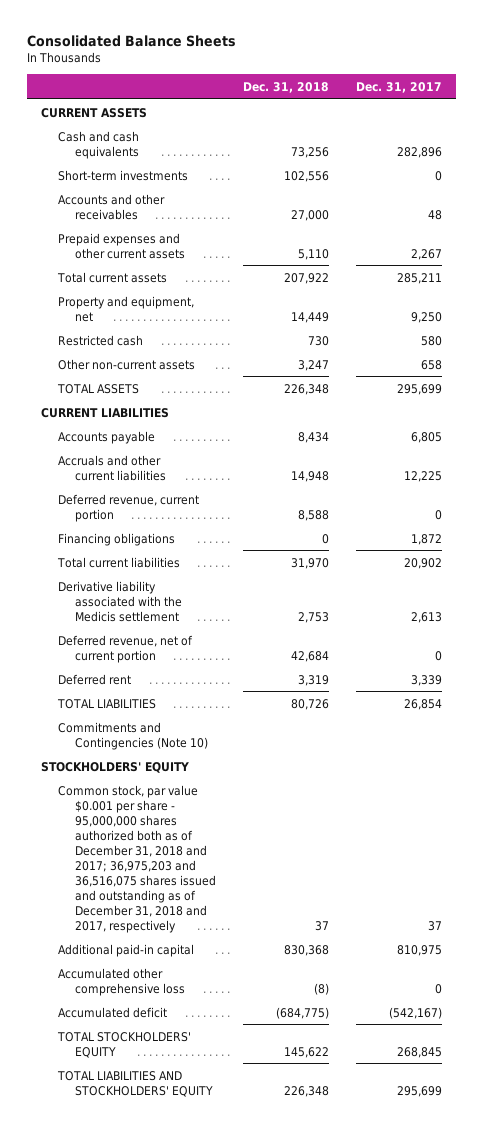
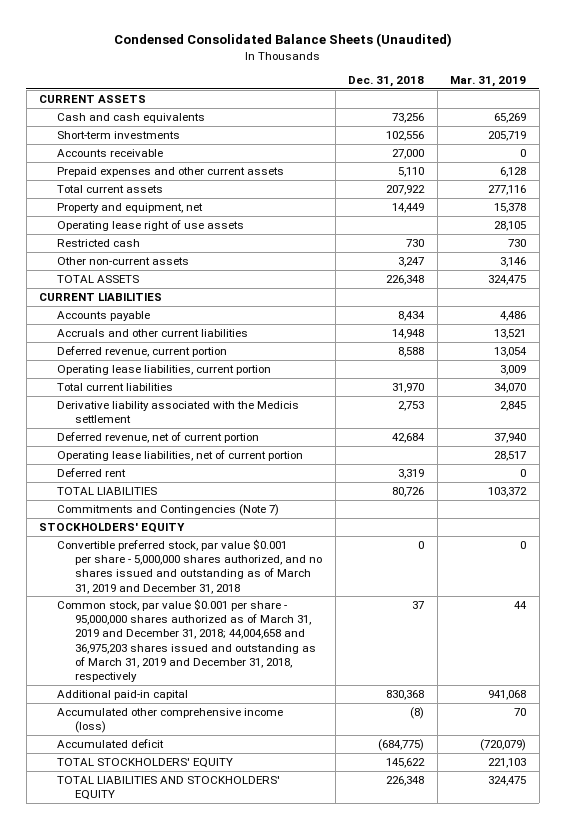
- Consolidated Balance Sheets
+ Condensed Consolidated Balance Sheets (Unaudited)
- | Dec. 31, 2018 | Dec. 31, 2017
+ | Dec. 31, 2018 | Mar. 31, 2019
- Accounts and other receivables | 27,000 | 48
+ Accounts receivable | 27,000 | 0
+ Operating lease right of use assets | | 28,105
- Financing obligations | 0 | 1,872
+ Operating lease liabilities, current portion | | 3,009
+ Operating lease liabilities, net of current portion | | 28,517
- Commitments and Contingencies (Note 10)
+ Commitments and Contingencies (Note 7)
- Common stock, par value $0.001 per share - 95,000,000 shares authorized both as of December 31, 2018 and 2017; 36,975,203 and 36,516,075 shares issued and outstanding as of December 31, 2018 and 2017, respectively | 37 | 37
+ Convertible preferred stock, par value $0.001 per share - 5,000,000 shares authorized, and no shares issued and outstanding as of March 31, 2019 and December 31, 2018 | 0 | 0
+ Common stock, par value $0.001 per share - 95,000,000 shares authorized as of March 31, 2019 and December 31, 2018; 44,004,658 and 36,975,203 shares issued and outstanding as of March 31, 2019 and December 31, 2018, respectively | 37 | 44
- Accumulated other comprehensive loss | (8) | 0
+ Accumulated other comprehensive income (loss) | (8) | 70

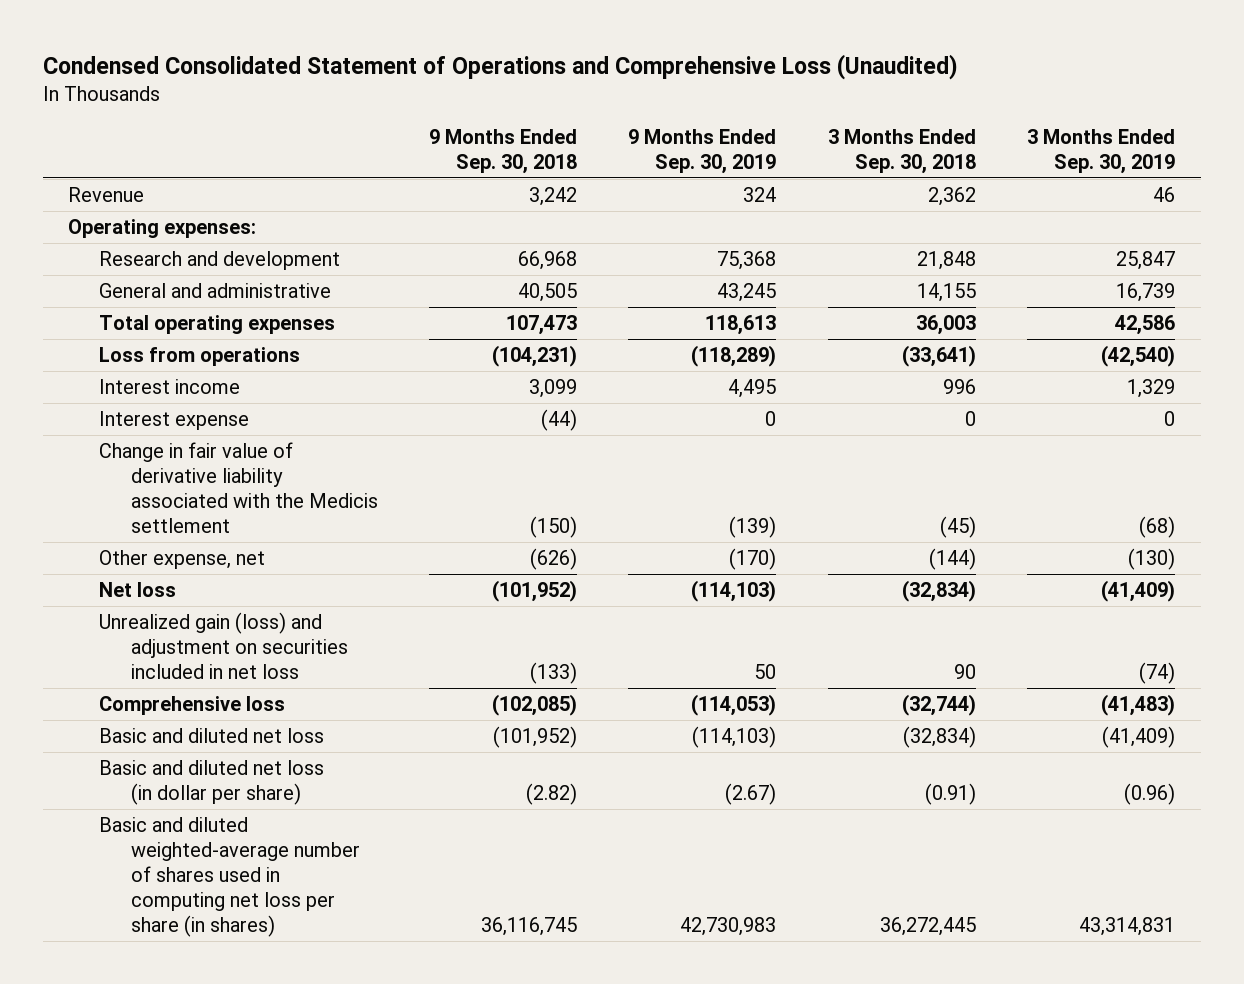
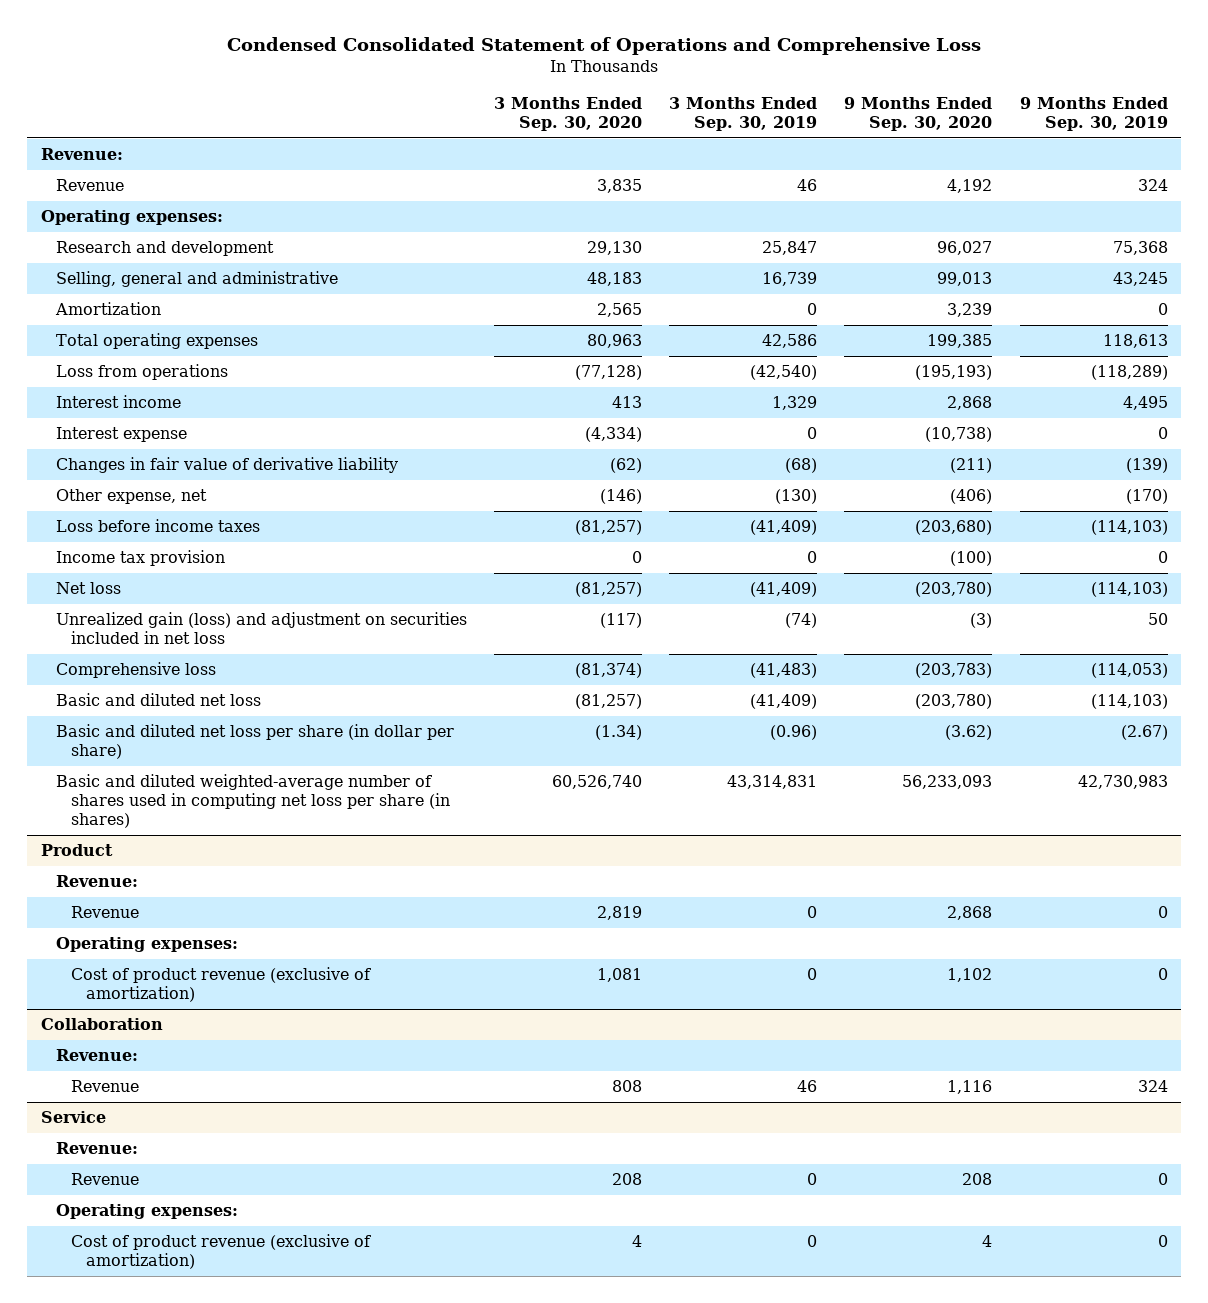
- Condensed Consolidated Statement of Operations and Comprehensive Loss (Unaudited)
+ Condensed Consolidated Statement of Operations and Comprehensive Loss
- | 9 Months Ended Sep. 30, 2018 | 9 Months Ended Sep. 30, 2019 | 3 Months Ended Sep. 30, 2018 | 3 Months Ended Sep. 30, 2019
+ | 3 Months Ended Sep. 30, 2020 | 3 Months Ended Sep. 30, 2019 | 9 Months Ended Sep. 30, 2020 | 9 Months Ended Sep. 30, 2019
+ Revenue:
- General and administrative | 40,505 | 43,245 | 14,155 | 16,739
+ Selling, general and administrative | 48,183 | 16,739 | 99,013 | 43,245
+ Amortization | 2,565 | 0 | 3,239 | 0
- Change in fair value of derivative liability associated with the Medicis settlement | (150) | (139) | (45) | (68)
+ Changes in fair value of derivative liability | (62) | (68) | (211) | (139)
+ Loss before income taxes | (81,257) | (41,409) | (203,680) | (114,103)
+ Income tax provision | 0 | 0 | (100) | 0
- Basic and diluted net loss (in dollar per share) | (2.82) | (2.67) | (0.91) | (0.96)
+ Basic and diluted net loss per share (in dollar per share) | (1.34) | (0.96) | (3.62) | (2.67)
+ Product
+ Revenue:
+ Revenue | 2,819 | 0 | 2,868 | 0
+ Operating expenses:
+ Cost of product revenue (exclusive of amortization) | 1,081 | 0 | 1,102 | 0
+ Collaboration
+ Revenue:
+ Revenue | 808 | 46 | 1,116 | 324
+ Service
+ Revenue:
+ Revenue | 208 | 0 | 208 | 0
+ Operating expenses:
+ Cost of product revenue (exclusive of amortization) | 4 | 0 | 4 | 0

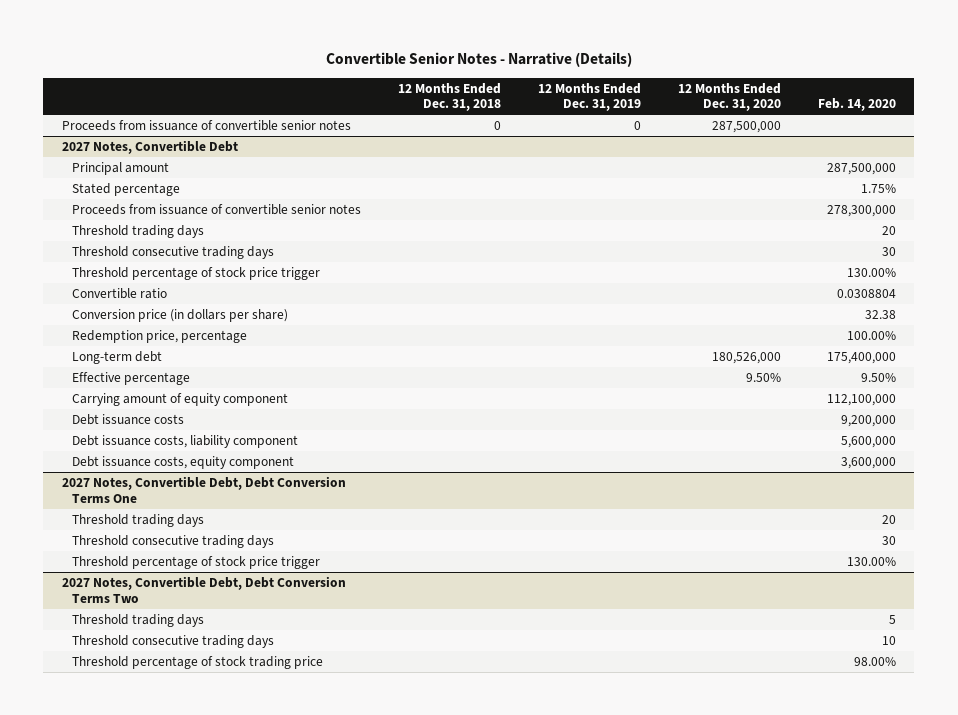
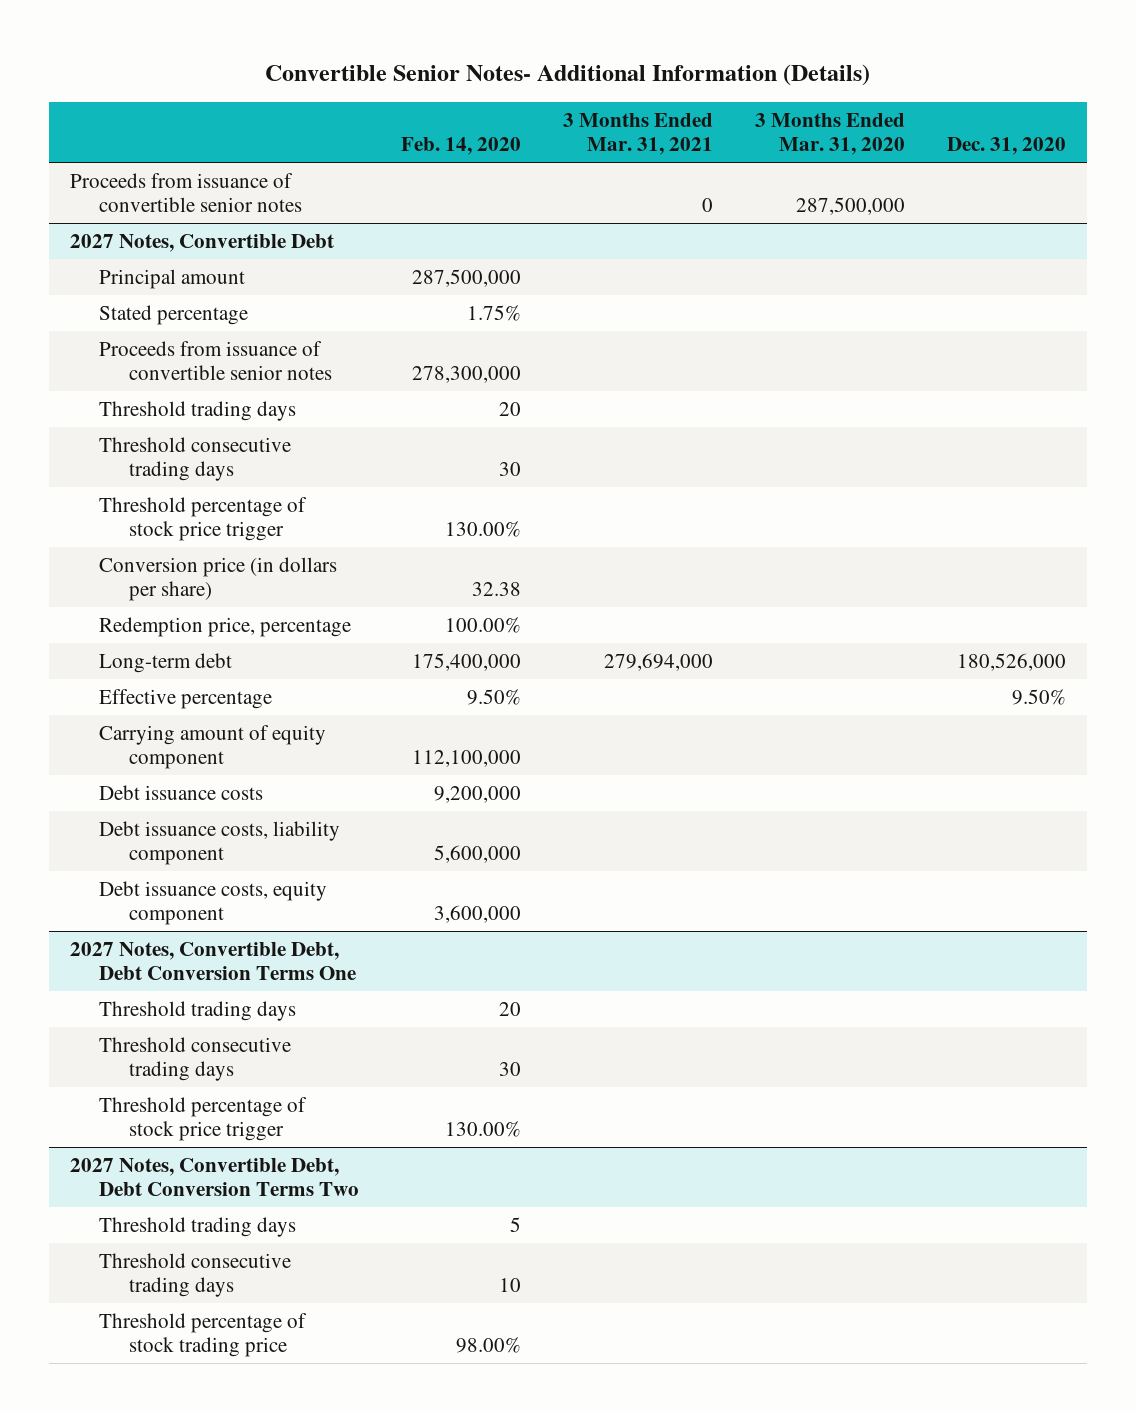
- Convertible Senior Notes - Narrative (Details)
+ Convertible Senior Notes- Additional Information (Details)
- | 12 Months Ended Dec. 31, 2018 | 12 Months Ended Dec. 31, 2019 | 12 Months Ended Dec. 31, 2020 | Feb. 14, 2020
+ | Feb. 14, 2020 | 3 Months Ended Mar. 31, 2021 | 3 Months Ended Mar. 31, 2020 | Dec. 31, 2020
@ 2027 Notes, Convertible Debt
- Convertible ratio | | | | 0.0308804

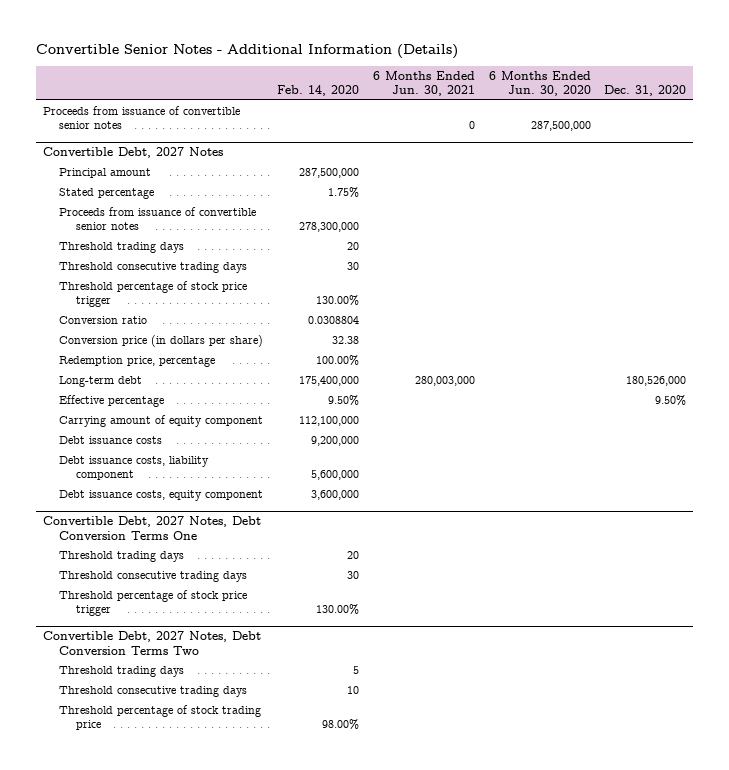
- Convertible Senior Notes- Additional Information (Details)
+ Convertible Senior Notes - Additional Information (Details)
- | Feb. 14, 2020 | 3 Months Ended Mar. 31, 2021 | 3 Months Ended Mar. 31, 2020 | Dec. 31, 2020
+ | Feb. 14, 2020 | 6 Months Ended Jun. 30, 2021 | 6 Months Ended Jun. 30, 2020 | Dec. 31, 2020
- 2027 Notes, Convertible Debt
+ Convertible Debt, 2027 Notes
+ Conversion ratio | 0.0308804 | | |
- 2027 Notes, Convertible Debt, Debt Conversion Terms One
+ Convertible Debt, 2027 Notes, Debt Conversion Terms One
- 2027 Notes, Convertible Debt, Debt Conversion Terms Two
+ Convertible Debt, 2027 Notes, Debt Conversion Terms Two

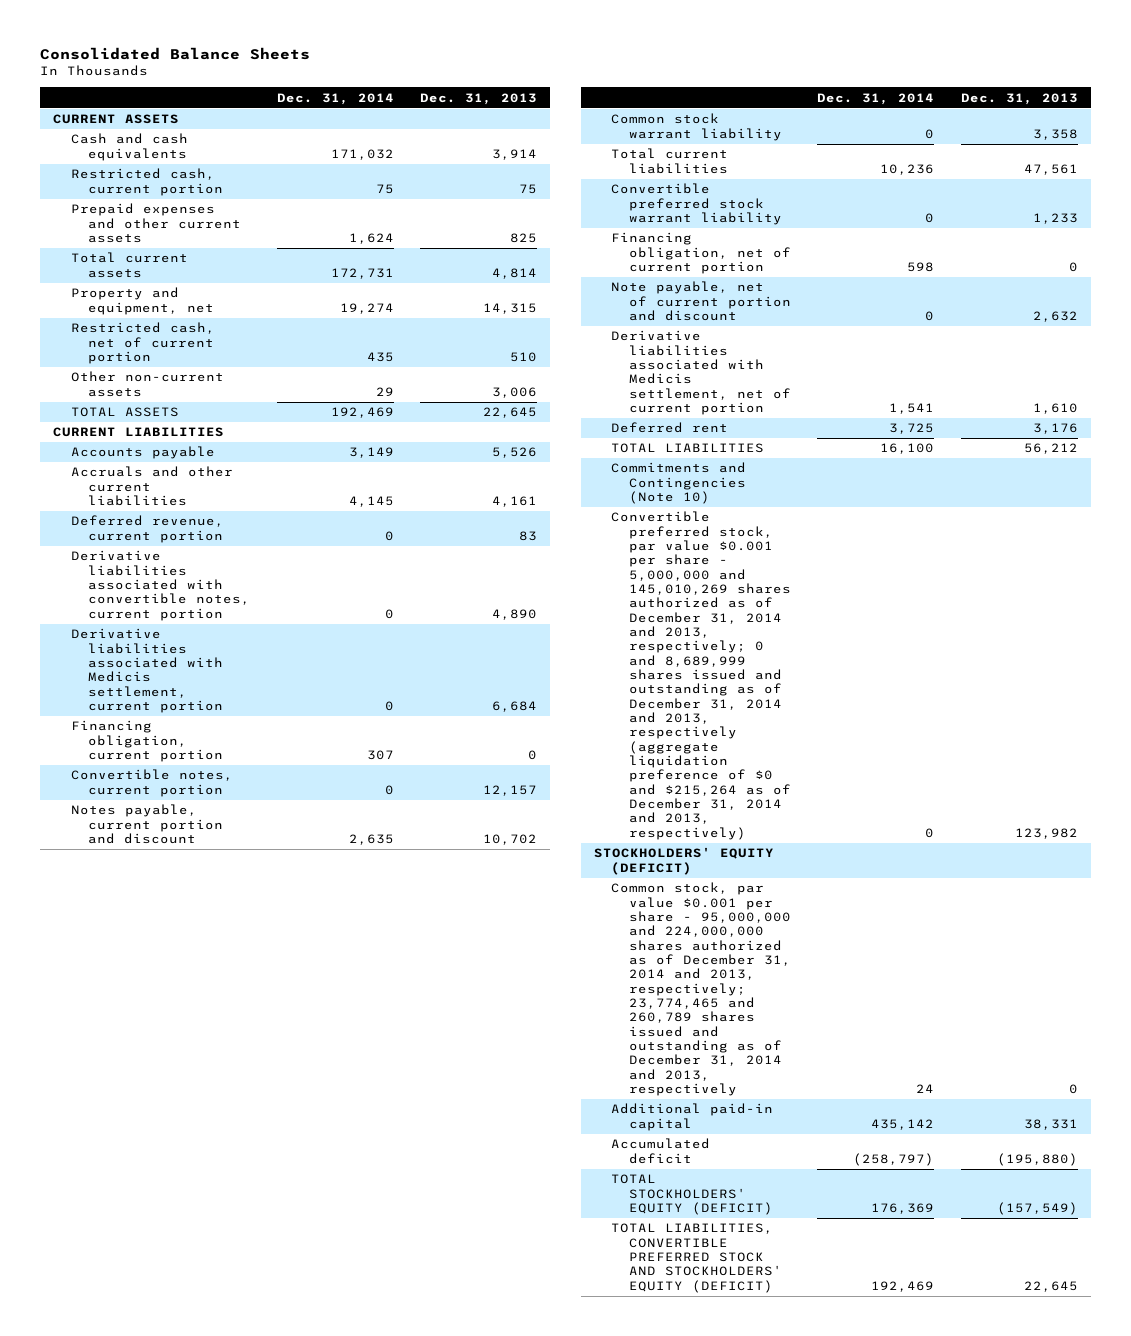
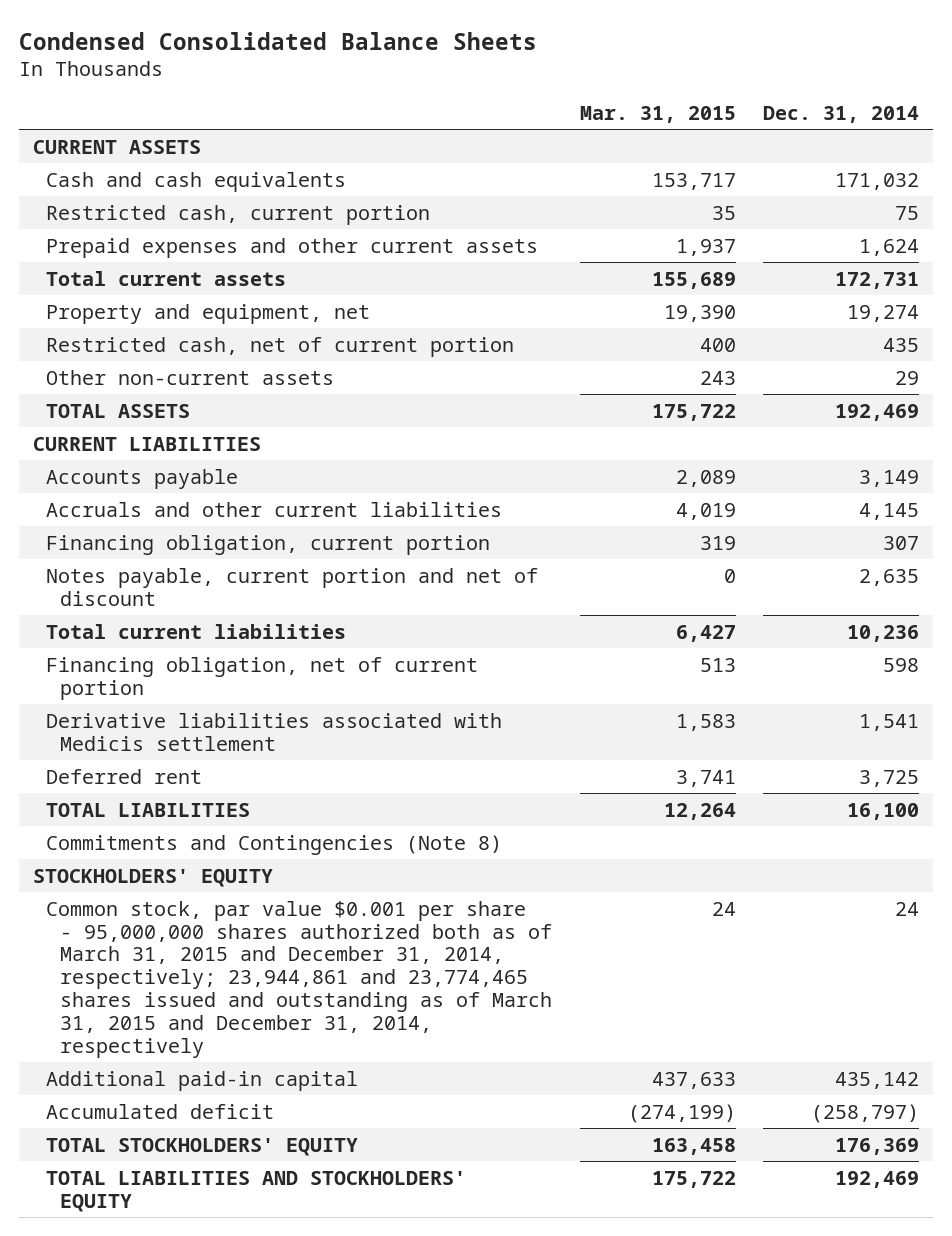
- Consolidated Balance Sheets
+ Condensed Consolidated Balance Sheets
- | Dec. 31, 2014 | Dec. 31, 2013
+ | Mar. 31, 2015 | Dec. 31, 2014
- Deferred revenue, current portion | 0 | 83
- Derivative liabilities associated with convertible notes, current portion | 0 | 4,890
- Derivative liabilities associated with Medicis settlement, current portion | 0 | 6,684
- Convertible notes, current portion | 0 | 12,157
- Notes payable, current portion and discount | 2,635 | 10,702
- Common stock warrant liability | 0 | 3,358
+ Notes payable, current portion and net of discount | 0 | 2,635
- Convertible preferred stock warrant liability | 0 | 1,233
- Note payable, net of current portion and discount | 0 | 2,632
- Derivative liabilities associated with Medicis settlement, net of current portion | 1,541 | 1,610
+ Derivative liabilities associated with Medicis settlement | 1,583 | 1,541
- Commitments and Contingencies (Note 10)
- Convertible preferred stock, par value $0.001 per share - 5,000,000 and 145,010,269 shares authorized as of December 31, 2014 and 2013, respectively; 0 and 8,689,999 shares issued and outstanding as of December 31, 2014 and 2013, respectively (aggregate liquidation preference of $0 and $215,264 as of December 31, 2014 and 2013, respectively) | 0 | 123,982
- STOCKHOLDERS' EQUITY (DEFICIT)
- Common stock, par value $0.001 per share - 95,000,000 and 224,000,000 shares authorized as of December 31, 2014 and 2013, respectively; 23,774,465 and 260,789 shares issued and outstanding as of December 31, 2014 and 2013, respectively | 24 | 0
+ Commitments and Contingencies (Note 8)
+ STOCKHOLDERS' EQUITY
+ Common stock, par value $0.001 per share - 95,000,000 shares authorized both as of March 31, 2015 and December 31, 2014, respectively; 23,944,861 and 23,774,465 shares issued and outstanding as of March 31, 2015 and December 31, 2014, respectively | 24 | 24
- TOTAL STOCKHOLDERS' EQUITY (DEFICIT) | 176,369 | (157,549)
- TOTAL LIABILITIES, CONVERTIBLE PREFERRED STOCK AND STOCKHOLDERS' EQUITY (DEFICIT) | 192,469 | 22,645
+ TOTAL STOCKHOLDERS' EQUITY | 163,458 | 176,369
+ TOTAL LIABILITIES AND STOCKHOLDERS' EQUITY | 175,722 | 192,469

